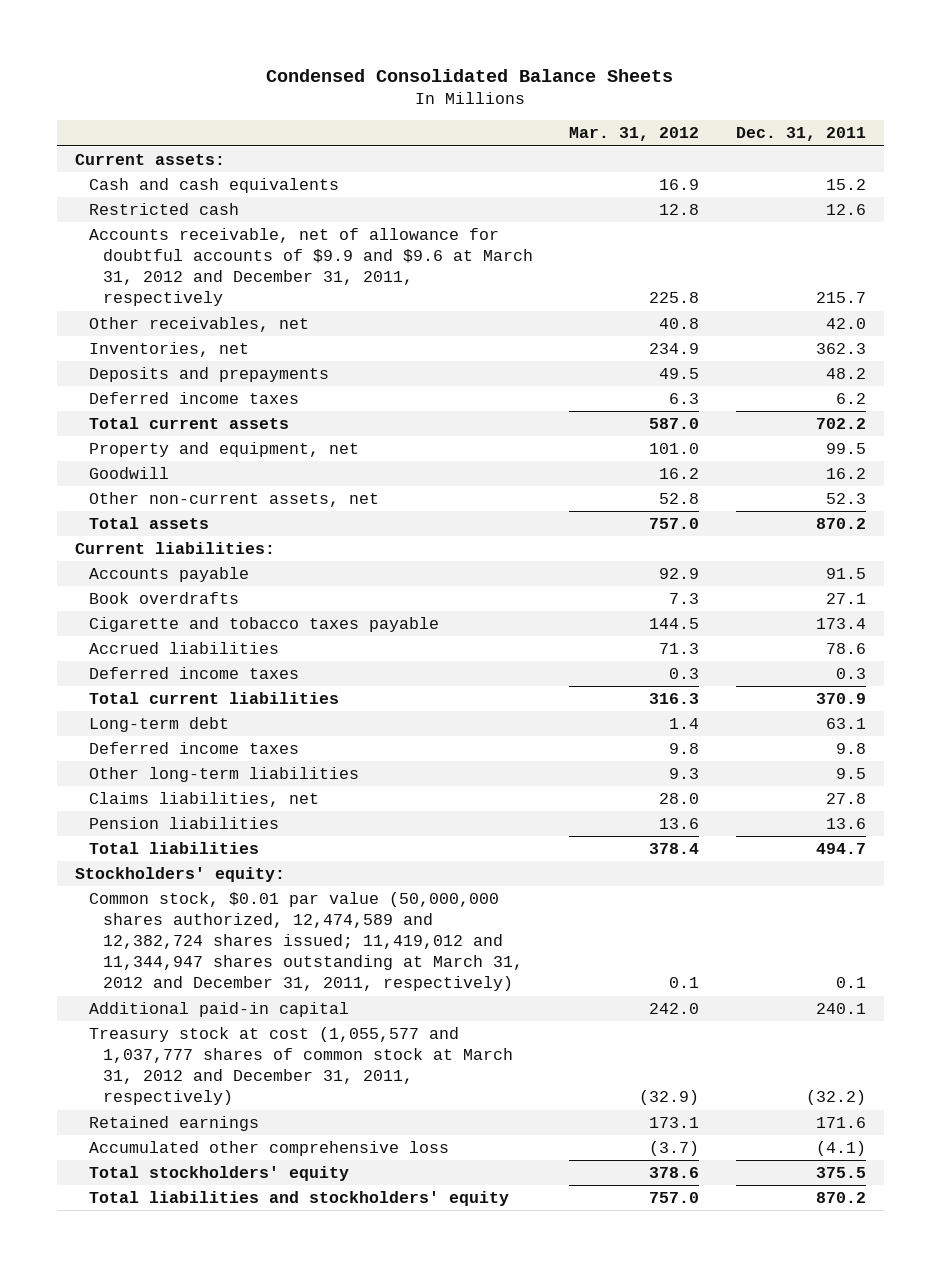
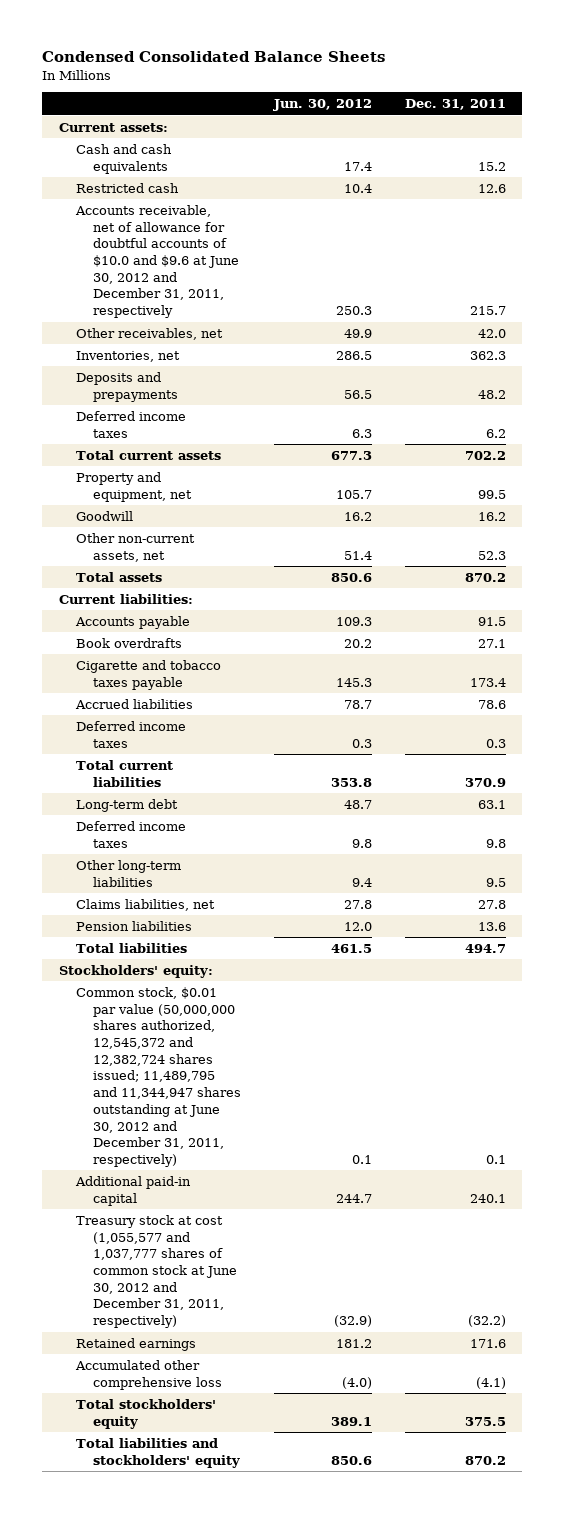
- | Mar. 31, 2012 | Dec. 31, 2011
+ | Jun. 30, 2012 | Dec. 31, 2011
- Accounts receivable, net of allowance for doubtful accounts of $9.9 and $9.6 at March 31, 2012 and December 31, 2011, respectively | 225.8 | 215.7
+ Accounts receivable, net of allowance for doubtful accounts of $10.0 and $9.6 at June 30, 2012 and December 31, 2011, respectively | 250.3 | 215.7
- Common stock, $0.01 par value (50,000,000 shares authorized, 12,474,589 and 12,382,724 shares issued; 11,419,012 and 11,344,947 shares outstanding at March 31, 2012 and December 31, 2011, respectively) | 0.1 | 0.1
+ Common stock, $0.01 par value (50,000,000 shares authorized, 12,545,372 and 12,382,724 shares issued; 11,489,795 and 11,344,947 shares outstanding at June 30, 2012 and December 31, 2011, respectively) | 0.1 | 0.1
- Treasury stock at cost (1,055,577 and 1,037,777 shares of common stock at March 31, 2012 and December 31, 2011, respectively) | (32.9) | (32.2)
+ Treasury stock at cost (1,055,577 and 1,037,777 shares of common stock at June 30, 2012 and December 31, 2011, respectively) | (32.9) | (32.2)

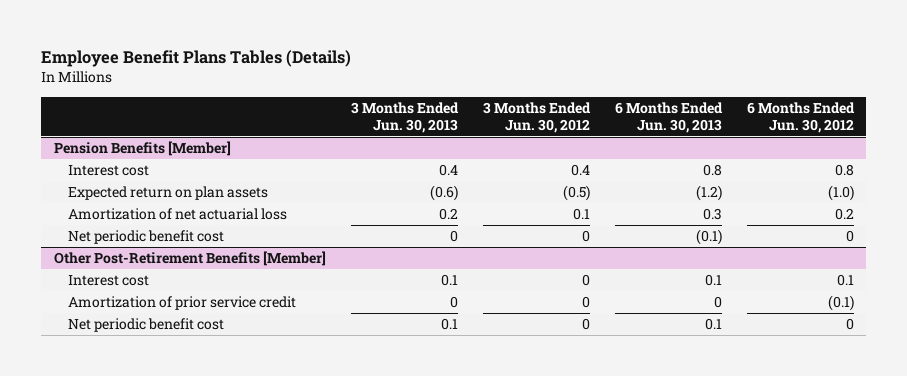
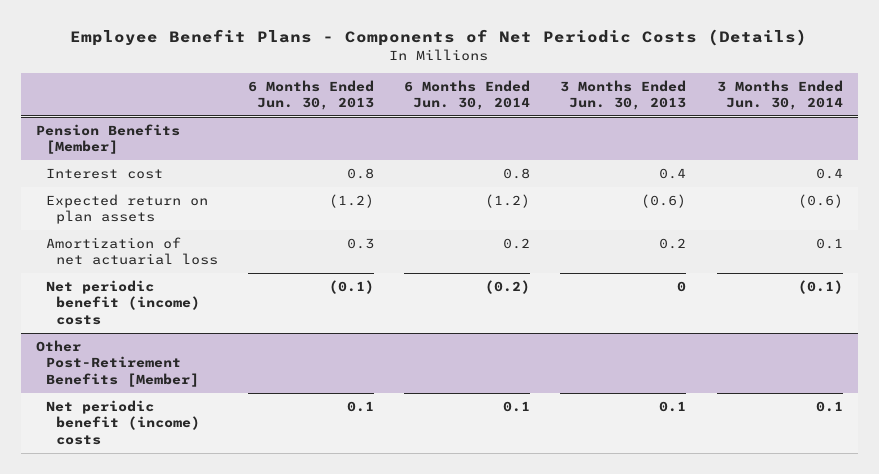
- Employee Benefit Plans Tables (Details)
+ Employee Benefit Plans - Components of Net Periodic Costs (Details)
- | 3 Months Ended Jun. 30, 2013 | 3 Months Ended Jun. 30, 2012 | 6 Months Ended Jun. 30, 2013 | 6 Months Ended Jun. 30, 2012
+ | 6 Months Ended Jun. 30, 2013 | 6 Months Ended Jun. 30, 2014 | 3 Months Ended Jun. 30, 2013 | 3 Months Ended Jun. 30, 2014
@ Pension Benefits [Member]
- Net periodic benefit cost | 0 | 0 | (0.1) | 0
+ Net periodic benefit (income) costs | (0.1) | (0.2) | 0 | (0.1)
@ Other Post-Retirement Benefits [Member]
- Interest cost | 0.1 | 0 | 0.1 | 0.1
- Amortization of prior service credit | 0 | 0 | 0 | (0.1)
- Net periodic benefit cost | 0.1 | 0 | 0.1 | 0
+ Net periodic benefit (income) costs | 0.1 | 0.1 | 0.1 | 0.1

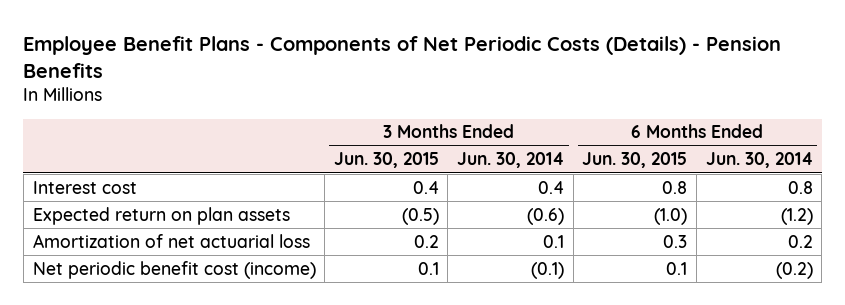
- Employee Benefit Plans - Components of Net Periodic Costs (Details)
+ Employee Benefit Plans - Components of Net Periodic Costs (Details) - Pension Benefits
- | 6 Months Ended Jun. 30, 2013 | 6 Months Ended Jun. 30, 2014 | 3 Months Ended Jun. 30, 2013 | 3 Months Ended Jun. 30, 2014
+ | 3 Months Ended Jun. 30, 2015 | 3 Months Ended Jun. 30, 2014 | 6 Months Ended Jun. 30, 2015 | 6 Months Ended Jun. 30, 2014
- Pension Benefits [Member]
- Net periodic benefit (income) costs | (0.1) | (0.2) | 0 | (0.1)
- Other Post-Retirement Benefits [Member]
- Net periodic benefit (income) costs | 0.1 | 0.1 | 0.1 | 0.1
+ Net periodic benefit cost (income) | 0.1 | (0.1) | 0.1 | (0.2)

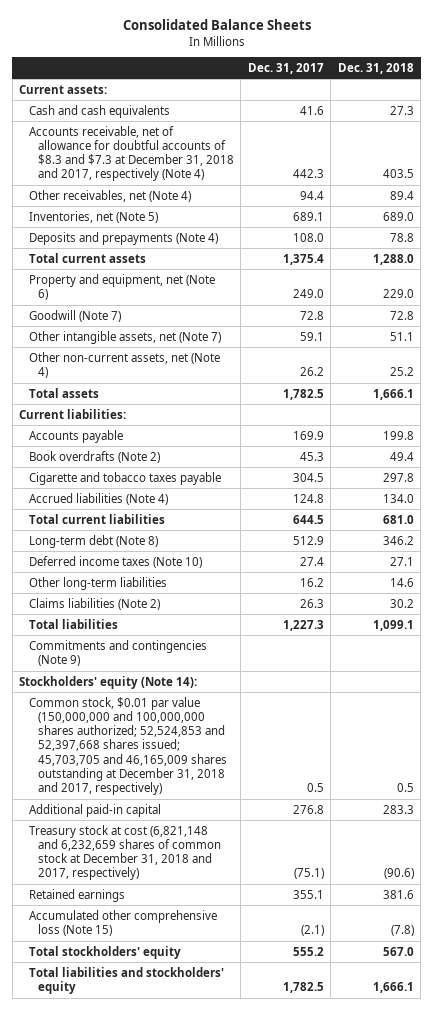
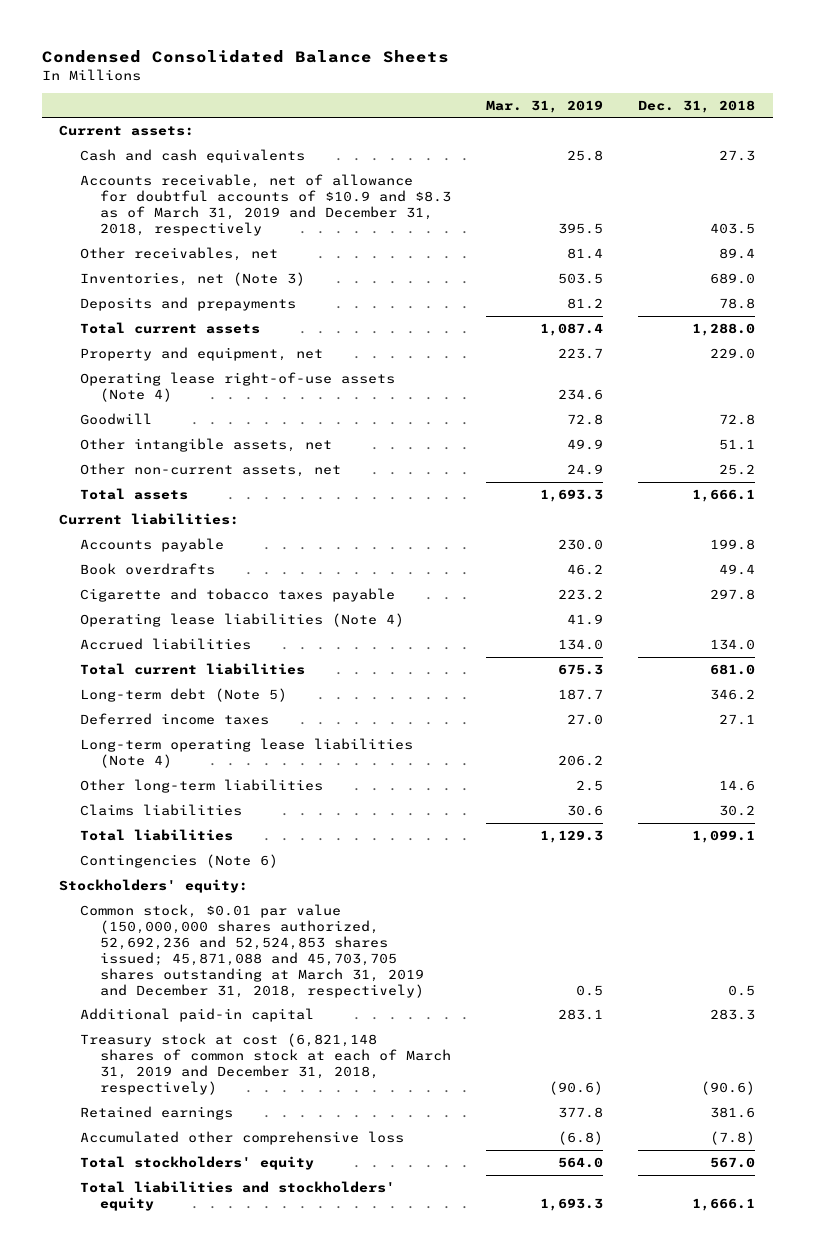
- Consolidated Balance Sheets
+ Condensed Consolidated Balance Sheets
- | Dec. 31, 2017 | Dec. 31, 2018
+ | Mar. 31, 2019 | Dec. 31, 2018
- Accounts receivable, net of allowance for doubtful accounts of $8.3 and $7.3 at December 31, 2018 and 2017, respectively (Note 4) | 442.3 | 403.5
- Other receivables, net (Note 4) | 94.4 | 89.4
- Inventories, net (Note 5) | 689.1 | 689.0
- Deposits and prepayments (Note 4) | 108.0 | 78.8
+ Accounts receivable, net of allowance for doubtful accounts of $10.9 and $8.3 as of March 31, 2019 and December 31, 2018, respectively | 395.5 | 403.5
+ Other receivables, net | 81.4 | 89.4
+ Inventories, net (Note 3) | 503.5 | 689.0
+ Deposits and prepayments | 81.2 | 78.8
- Property and equipment, net (Note 6) | 249.0 | 229.0
- Goodwill (Note 7) | 72.8 | 72.8
- Other intangible assets, net (Note 7) | 59.1 | 51.1
- Other non-current assets, net (Note 4) | 26.2 | 25.2
+ Property and equipment, net | 223.7 | 229.0
+ Operating lease right-of-use assets (Note 4) | 234.6 |
+ Goodwill | 72.8 | 72.8
+ Other intangible assets, net | 49.9 | 51.1
+ Other non-current assets, net | 24.9 | 25.2
- Book overdrafts (Note 2) | 45.3 | 49.4
+ Book overdrafts | 46.2 | 49.4
- Accrued liabilities (Note 4) | 124.8 | 134.0
+ Operating lease liabilities (Note 4) | 41.9 |
+ Accrued liabilities | 134.0 | 134.0
- Long-term debt (Note 8) | 512.9 | 346.2
- Deferred income taxes (Note 10) | 27.4 | 27.1
+ Long-term debt (Note 5) | 187.7 | 346.2
+ Deferred income taxes | 27.0 | 27.1
+ Long-term operating lease liabilities (Note 4) | 206.2 |
- Claims liabilities (Note 2) | 26.3 | 30.2
+ Claims liabilities | 30.6 | 30.2
- Commitments and contingencies (Note 9)
- Stockholders' equity (Note 14):
- Common stock, $0.01 par value (150,000,000 and 100,000,000 shares authorized; 52,524,853 and 52,397,668 shares issued; 45,703,705 and 46,165,009 shares outstanding at December 31, 2018 and 2017, respectively) | 0.5 | 0.5
+ Contingencies (Note 6)
+ Stockholders' equity:
+ Common stock, $0.01 par value (150,000,000 shares authorized, 52,692,236 and 52,524,853 shares issued; 45,871,088 and 45,703,705 shares outstanding at March 31, 2019 and December 31, 2018, respectively) | 0.5 | 0.5
- Treasury stock at cost (6,821,148 and 6,232,659 shares of common stock at December 31, 2018 and 2017, respectively) | (75.1) | (90.6)
+ Treasury stock at cost (6,821,148 shares of common stock at each of March 31, 2019 and December 31, 2018, respectively) | (90.6) | (90.6)
- Accumulated other comprehensive loss (Note 15) | (2.1) | (7.8)
+ Accumulated other comprehensive loss | (6.8) | (7.8)

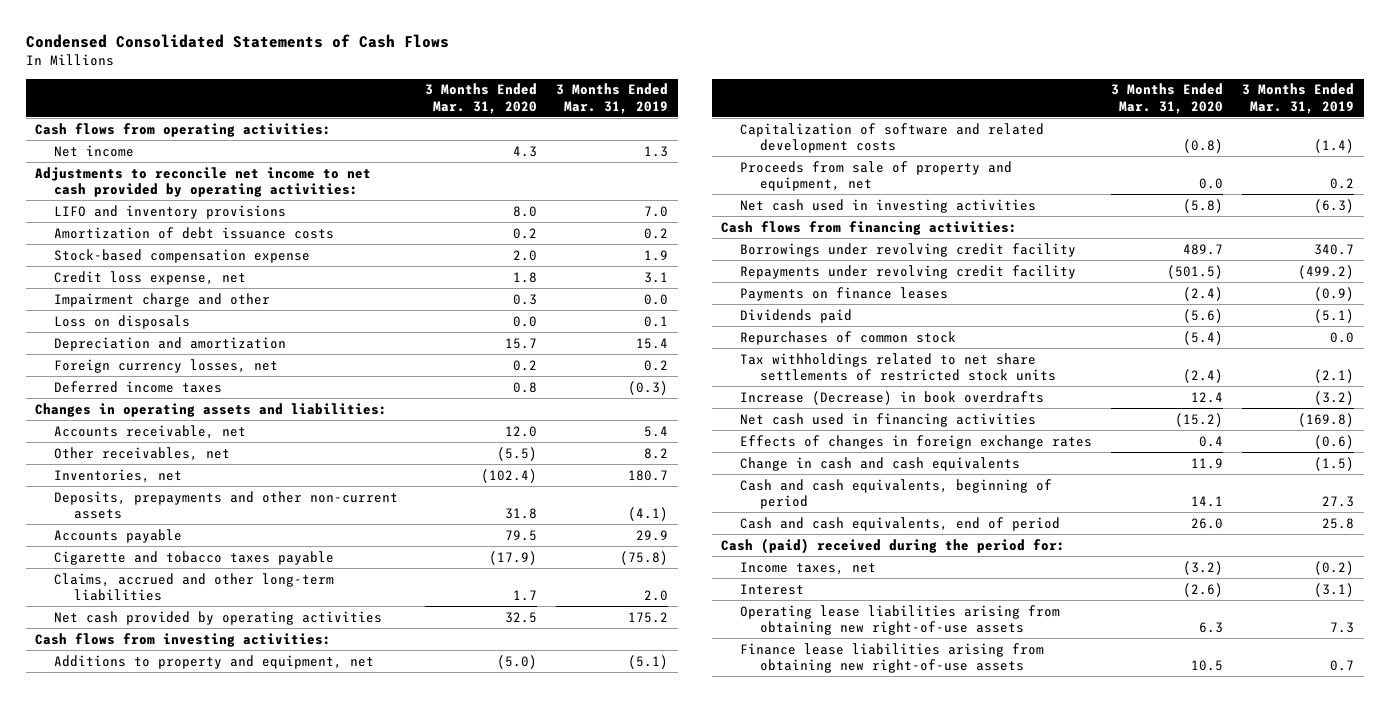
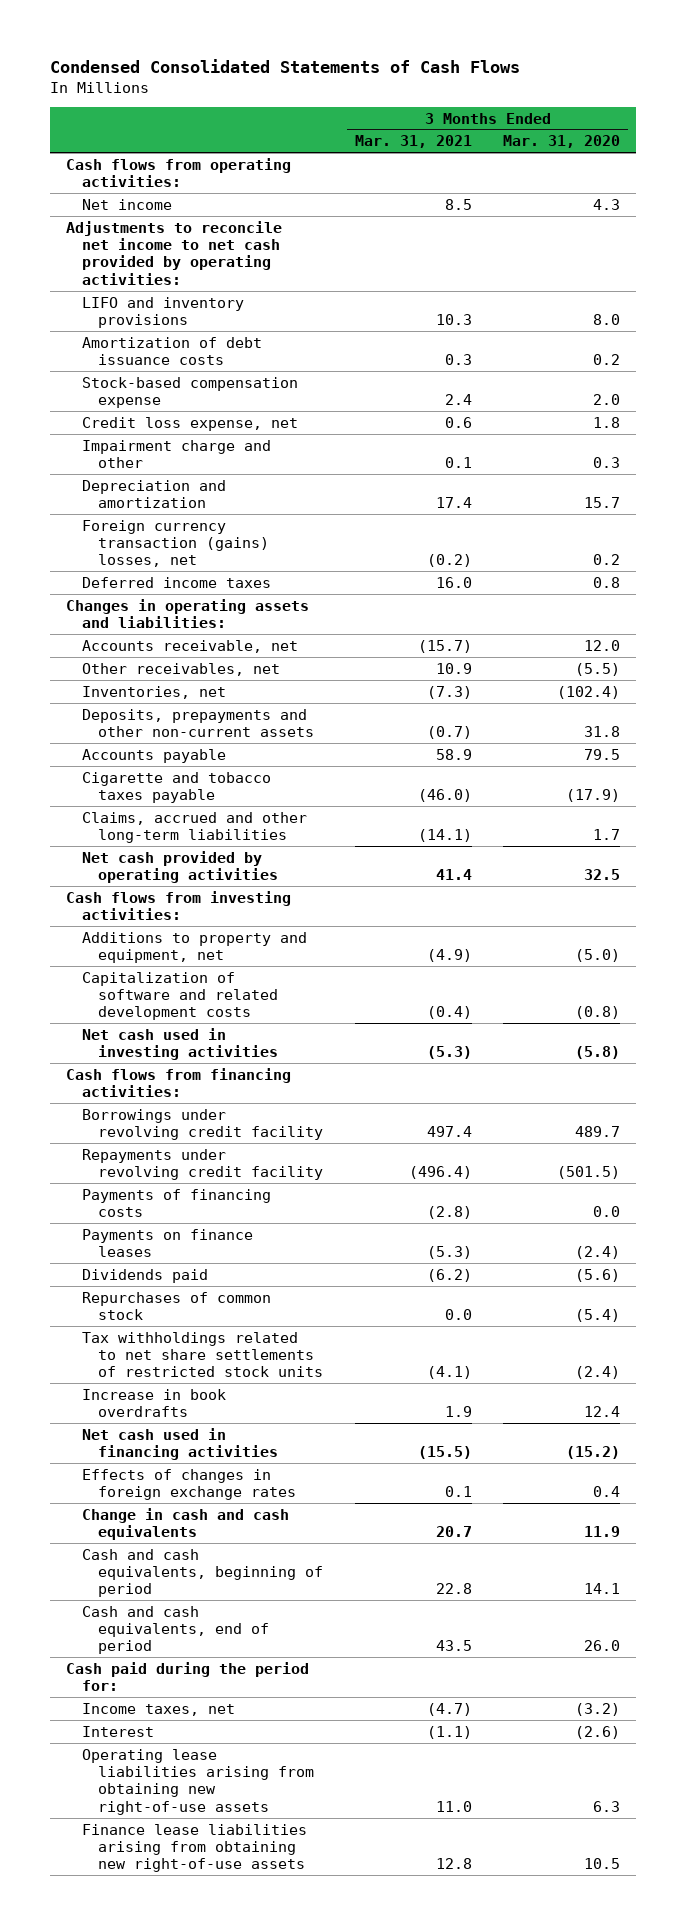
- | 3 Months Ended Mar. 31, 2020 | 3 Months Ended Mar. 31, 2019
+ | 3 Months Ended Mar. 31, 2021 | 3 Months Ended Mar. 31, 2020
- Loss on disposals | 0.0 | 0.1
- Foreign currency losses, net | 0.2 | 0.2
+ Foreign currency transaction (gains) losses, net | (0.2) | 0.2
- Proceeds from sale of property and equipment, net | 0.0 | 0.2
+ Payments of financing costs | (2.8) | 0.0
- Increase (Decrease) in book overdrafts | 12.4 | (3.2)
+ Increase in book overdrafts | 1.9 | 12.4
- Cash (paid) received during the period for:
+ Cash paid during the period for:

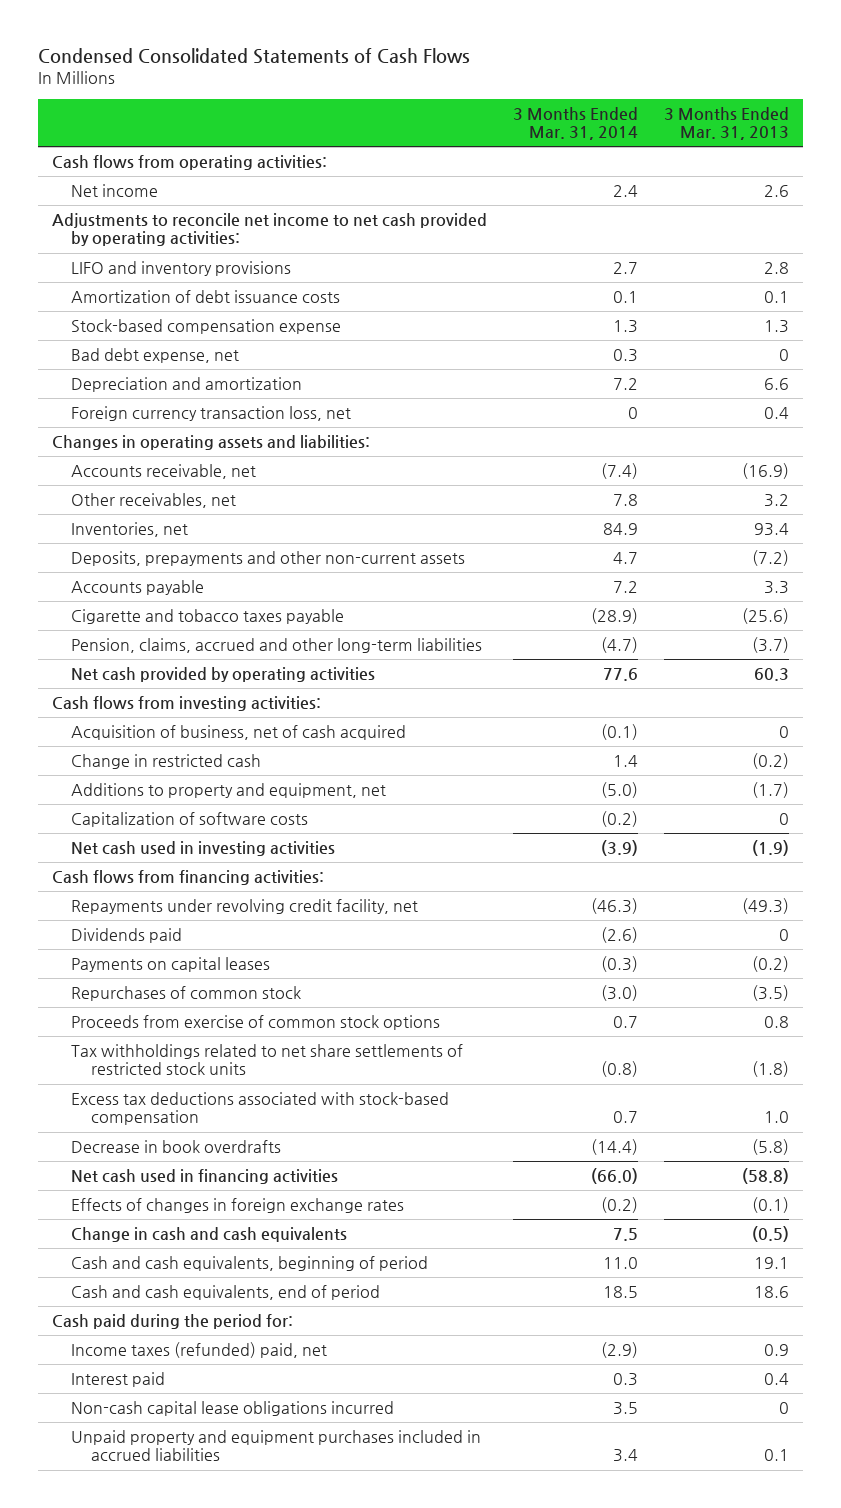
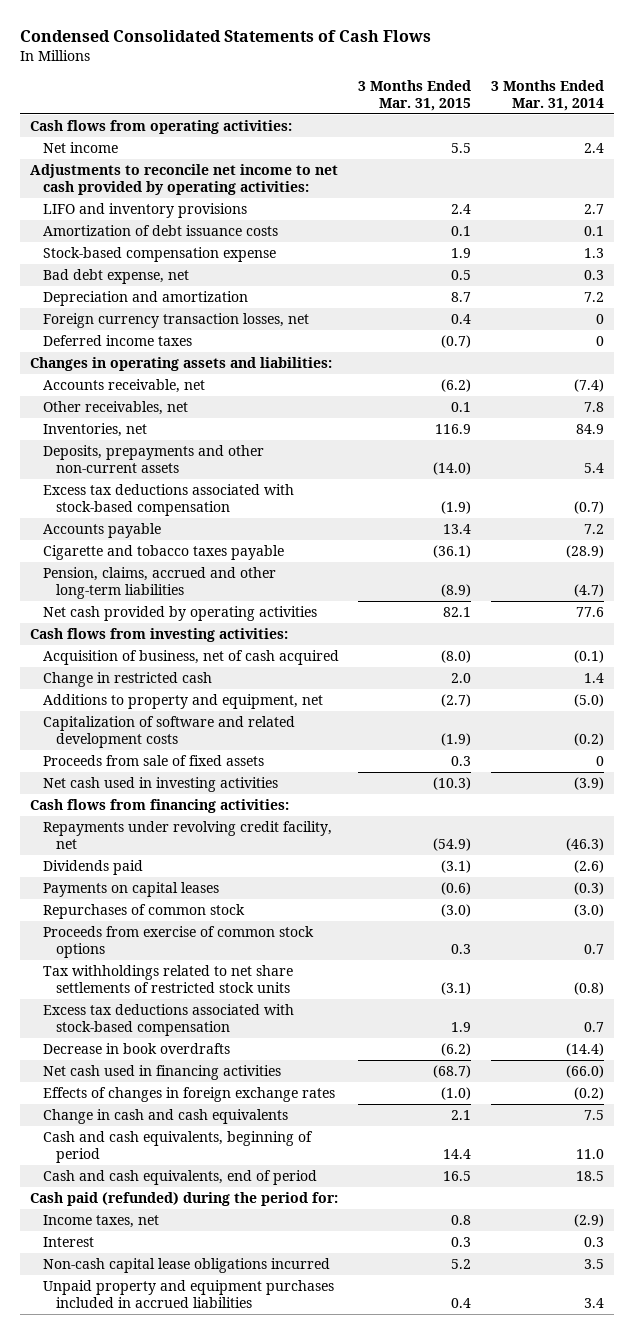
- | 3 Months Ended Mar. 31, 2014 | 3 Months Ended Mar. 31, 2013
+ | 3 Months Ended Mar. 31, 2015 | 3 Months Ended Mar. 31, 2014
- Foreign currency transaction loss, net | 0 | 0.4
+ Foreign currency transaction losses, net | 0.4 | 0
+ Deferred income taxes | (0.7) | 0
- Deposits, prepayments and other non-current assets | 4.7 | (7.2)
+ Deposits, prepayments and other non-current assets | (14.0) | 5.4
+ Excess tax deductions associated with stock-based compensation | (1.9) | (0.7)
- Capitalization of software costs | (0.2) | 0
+ Capitalization of software and related development costs | (1.9) | (0.2)
+ Proceeds from sale of fixed assets | 0.3 | 0
- Cash paid during the period for:
- Income taxes (refunded) paid, net | (2.9) | 0.9
- Interest paid | 0.3 | 0.4
+ Cash paid (refunded) during the period for:
+ Income taxes, net | 0.8 | (2.9)
+ Interest | 0.3 | 0.3

